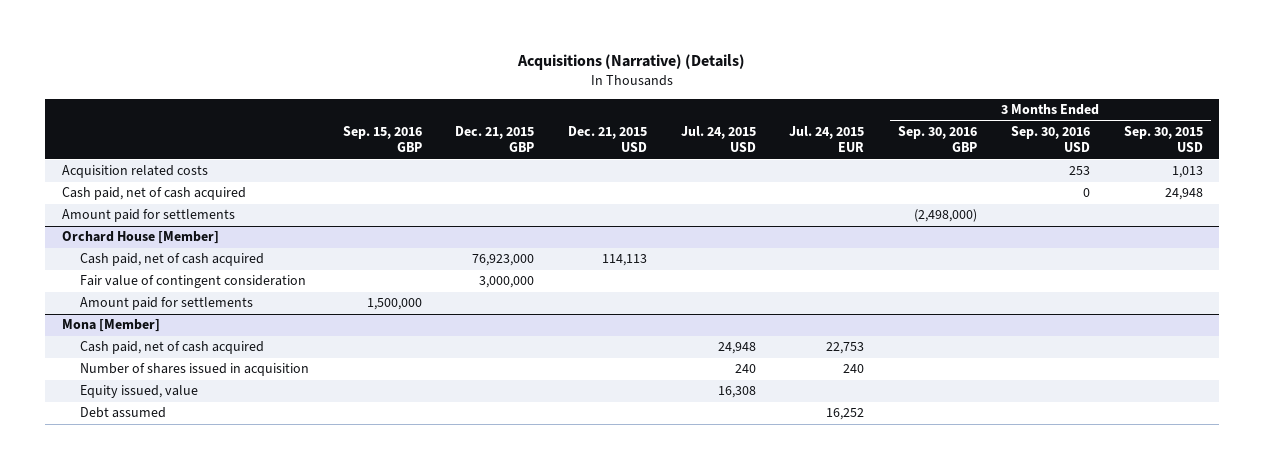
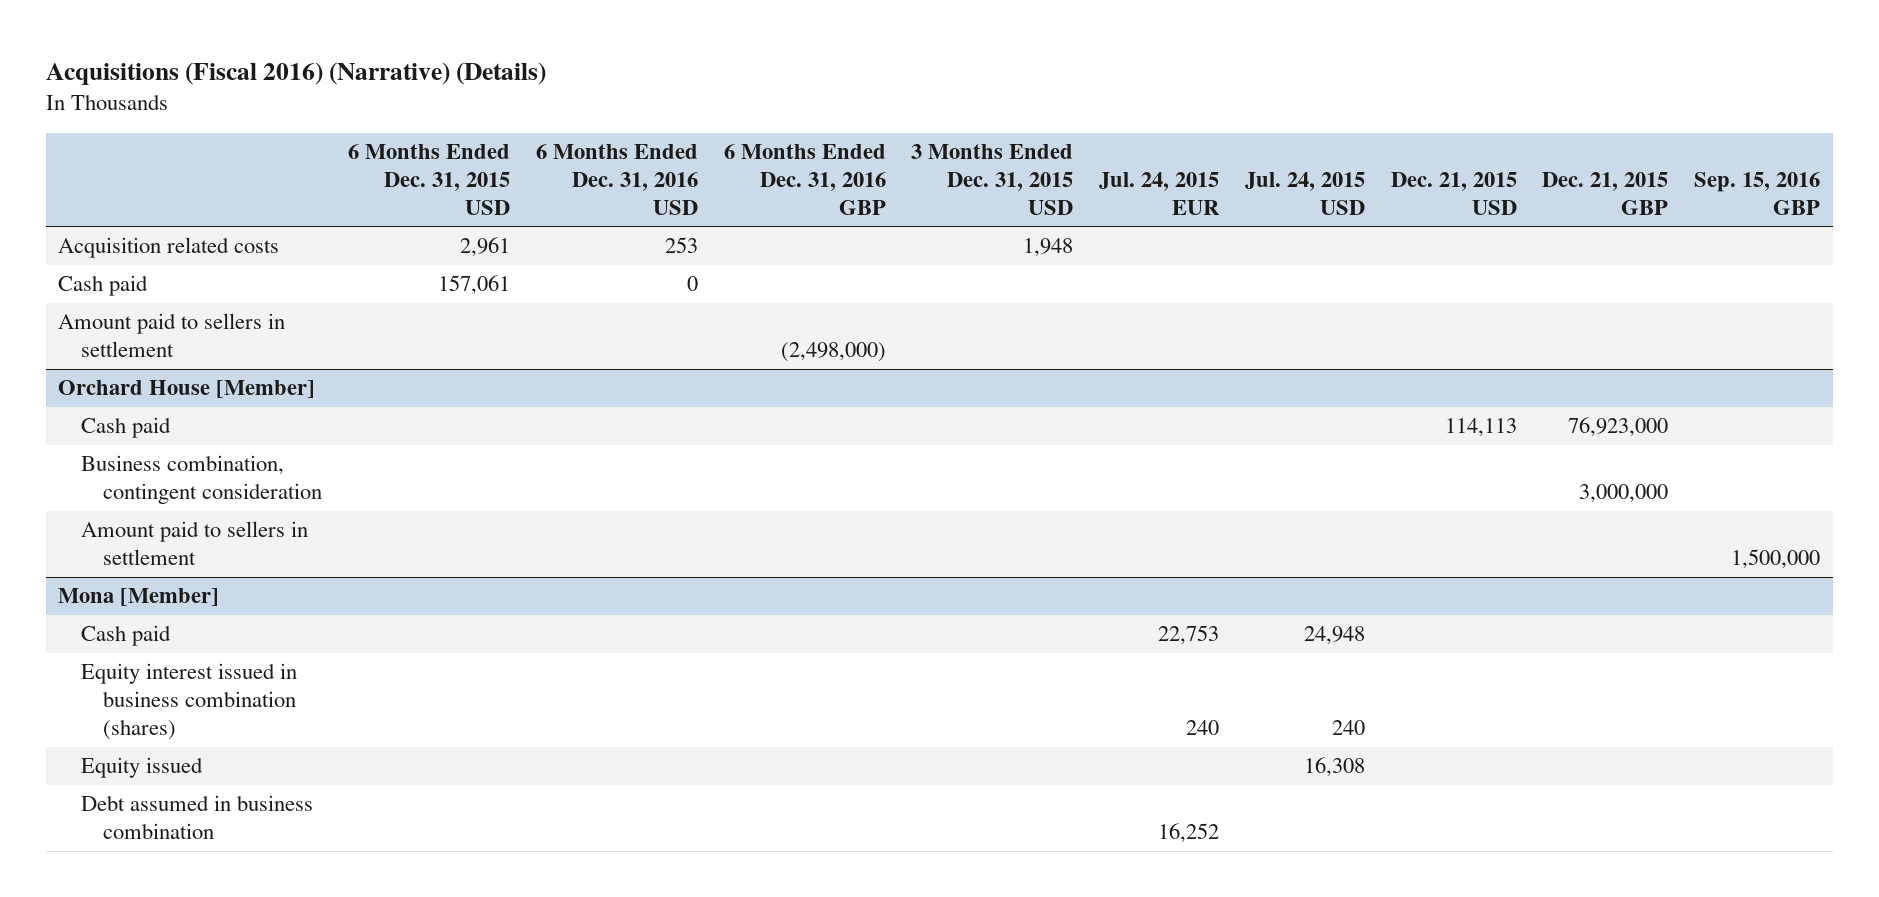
- Acquisitions (Narrative) (Details)
+ Acquisitions (Fiscal 2016) (Narrative) (Details)
- | Sep. 15, 2016 GBP | Dec. 21, 2015 GBP | Dec. 21, 2015 USD | Jul. 24, 2015 USD | Jul. 24, 2015 EUR | 3 Months Ended Sep. 30, 2016 GBP | 3 Months Ended Sep. 30, 2016 USD | 3 Months Ended Sep. 30, 2015 USD
+ | 6 Months Ended Dec. 31, 2015 USD | 6 Months Ended Dec. 31, 2016 USD | 6 Months Ended Dec. 31, 2016 GBP | 3 Months Ended Dec. 31, 2015 USD | Jul. 24, 2015 EUR | Jul. 24, 2015 USD | Dec. 21, 2015 USD | Dec. 21, 2015 GBP | Sep. 15, 2016 GBP
- Cash paid, net of cash acquired | | | | | | | 0 | 24,948
- Amount paid for settlements | | | | | | (2,498,000) | |
+ Cash paid | 157,061 | 0 | | | | | | |
+ Amount paid to sellers in settlement | | | (2,498,000) | | | | | |
@ Orchard House [Member]
- Cash paid, net of cash acquired | | 76,923,000 | 114,113 | | | | |
- Fair value of contingent consideration | | 3,000,000 | | | | | |
- Amount paid for settlements | 1,500,000 | | | | | | |
+ Cash paid | | | | | | | 114,113 | 76,923,000 |
+ Business combination, contingent consideration | | | | | | | | 3,000,000 |
+ Amount paid to sellers in settlement | | | | | | | | | 1,500,000
@ Mona [Member]
- Cash paid, net of cash acquired | | | | 24,948 | 22,753 | | |
- Number of shares issued in acquisition | | | | 240 | 240 | | |
- Equity issued, value | | | | 16,308 | | | |
- Debt assumed | | | | | 16,252 | | |
+ Cash paid | | | | | 22,753 | 24,948 | | |
+ Equity interest issued in business combination (shares) | | | | | 240 | 240 | | |
+ Equity issued | | | | | | 16,308 | | |
+ Debt assumed in business combination | | | | | 16,252 | | | |

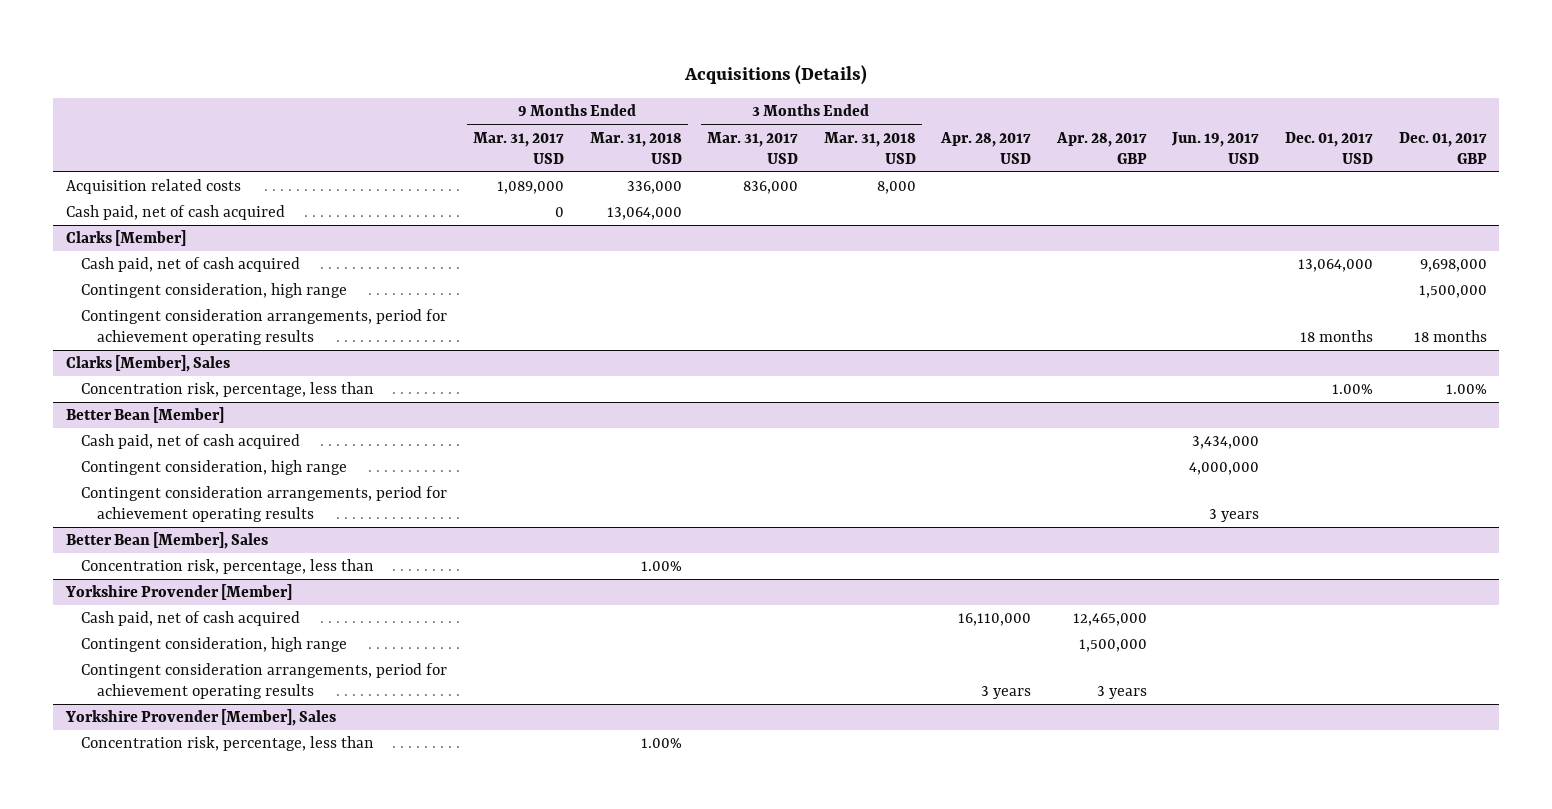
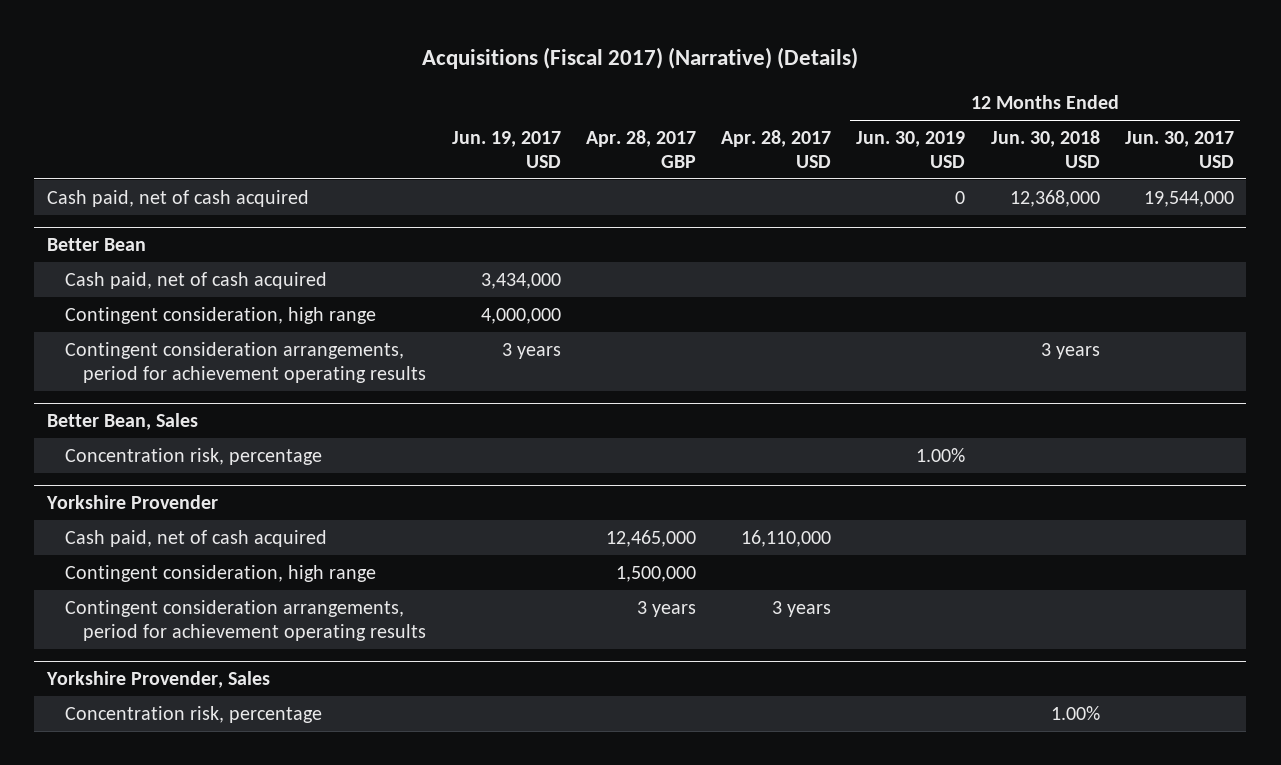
- Acquisitions (Details)
+ Acquisitions (Fiscal 2017) (Narrative) (Details)
- | 9 Months Ended Mar. 31, 2017 USD | 9 Months Ended Mar. 31, 2018 USD | 3 Months Ended Mar. 31, 2017 USD | 3 Months Ended Mar. 31, 2018 USD | Apr. 28, 2017 USD | Apr. 28, 2017 GBP | Jun. 19, 2017 USD | Dec. 01, 2017 USD | Dec. 01, 2017 GBP
+ | Jun. 19, 2017 USD | Apr. 28, 2017 GBP | Apr. 28, 2017 USD | 12 Months Ended Jun. 30, 2019 USD | 12 Months Ended Jun. 30, 2018 USD | 12 Months Ended Jun. 30, 2017 USD
- Acquisition related costs | 1,089,000 | 336,000 | 836,000 | 8,000 | | | | |
- Clarks [Member]
- Cash paid, net of cash acquired | | | | | | | | 13,064,000 | 9,698,000
- Contingent consideration, high range | | | | | | | | | 1,500,000
- Contingent consideration arrangements, period for achievement operating results | | | | | | | | 18 months | 18 months
- Clarks [Member], Sales
- Concentration risk, percentage, less than | | | | | | | | 1.00% | 1.00%
- Better Bean [Member]
+ Better Bean
- Better Bean [Member], Sales
- Concentration risk, percentage, less than | | 1.00% | | | | | | |
- Yorkshire Provender [Member]
+ Better Bean, Sales
+ Concentration risk, percentage | | | | 1.00% | |
+ Yorkshire Provender
- Yorkshire Provender [Member], Sales
- Concentration risk, percentage, less than | | 1.00% | | | | | | |
+ Yorkshire Provender, Sales
+ Concentration risk, percentage | | | | | 1.00% |

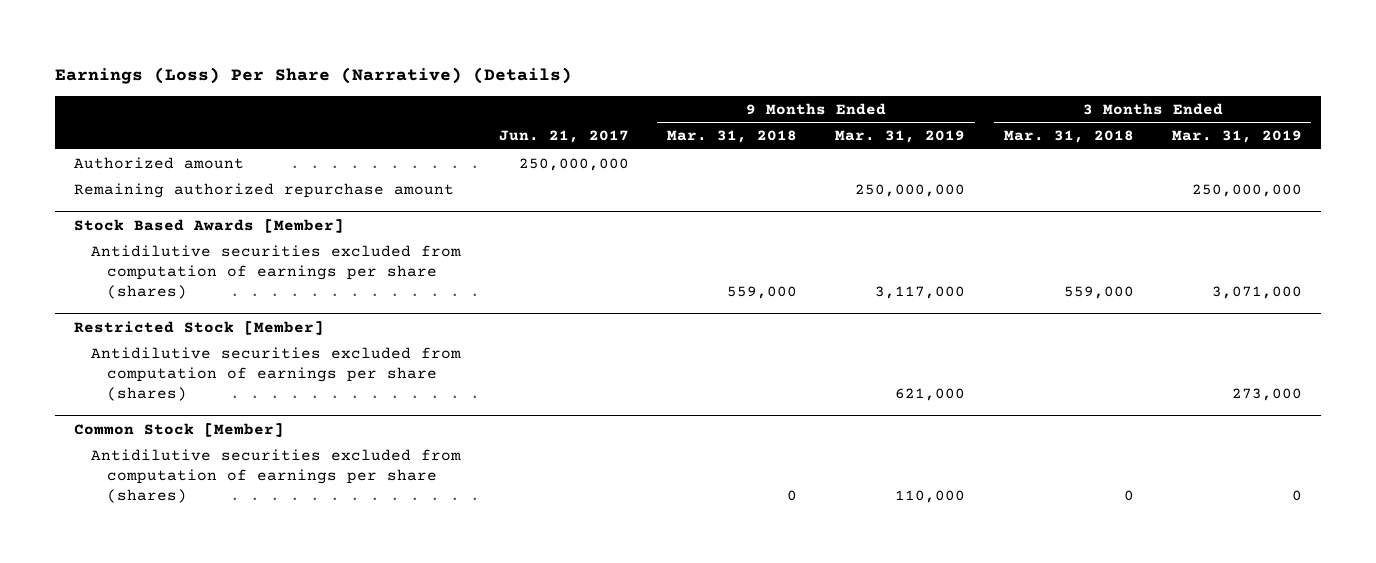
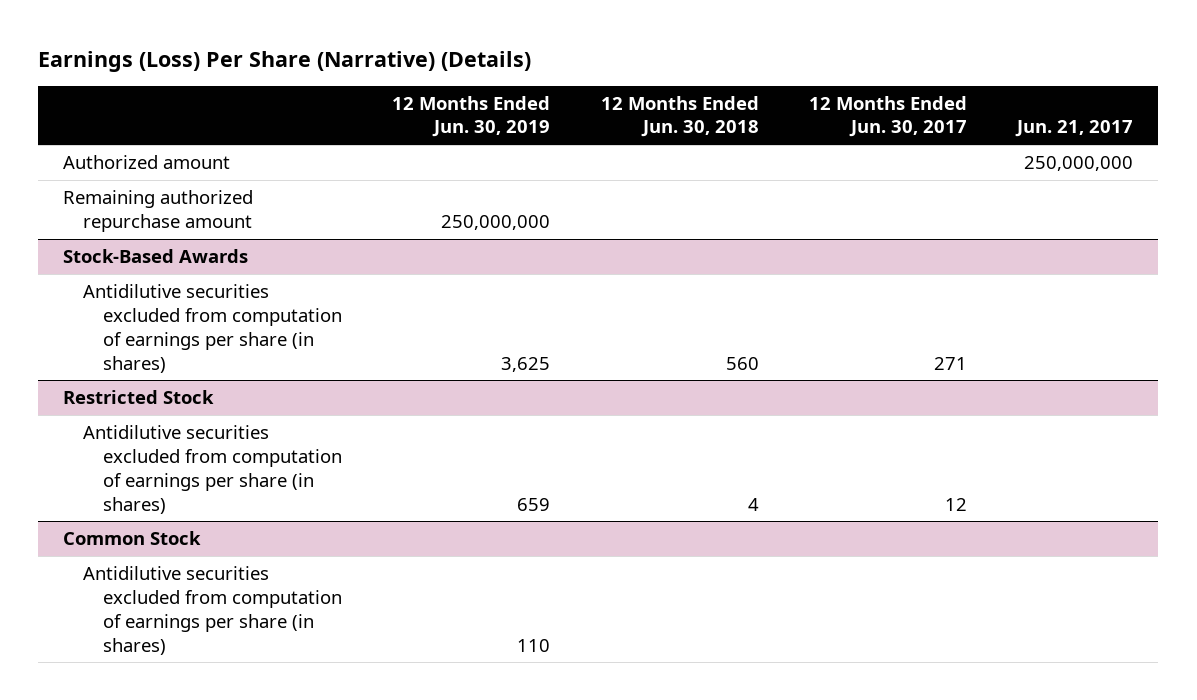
- | Jun. 21, 2017 | 9 Months Ended Mar. 31, 2018 | 9 Months Ended Mar. 31, 2019 | 3 Months Ended Mar. 31, 2018 | 3 Months Ended Mar. 31, 2019
+ | 12 Months Ended Jun. 30, 2019 | 12 Months Ended Jun. 30, 2018 | 12 Months Ended Jun. 30, 2017 | Jun. 21, 2017
- Stock Based Awards [Member]
- Antidilutive securities excluded from computation of earnings per share (shares) | | 559,000 | 3,117,000 | 559,000 | 3,071,000
- Restricted Stock [Member]
- Antidilutive securities excluded from computation of earnings per share (shares) | | | 621,000 | | 273,000
- Common Stock [Member]
- Antidilutive securities excluded from computation of earnings per share (shares) | | 0 | 110,000 | 0 | 0
+ Stock-Based Awards
+ Antidilutive securities excluded from computation of earnings per share (in shares) | 3,625 | 560 | 271 |
+ Restricted Stock
+ Antidilutive securities excluded from computation of earnings per share (in shares) | 659 | 4 | 12 |
+ Common Stock
+ Antidilutive securities excluded from computation of earnings per share (in shares) | 110 | | |

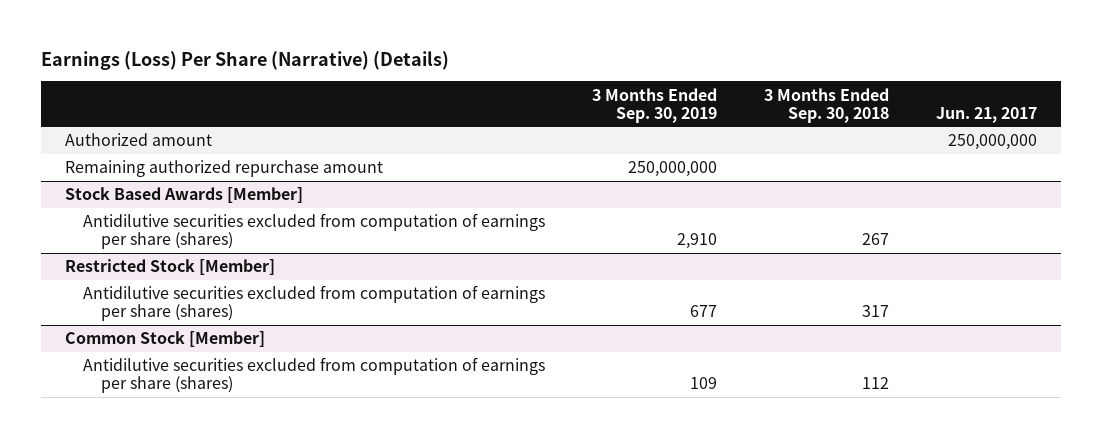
- | 12 Months Ended Jun. 30, 2019 | 12 Months Ended Jun. 30, 2018 | 12 Months Ended Jun. 30, 2017 | Jun. 21, 2017
+ | 3 Months Ended Sep. 30, 2019 | 3 Months Ended Sep. 30, 2018 | Jun. 21, 2017
- Stock-Based Awards
- Antidilutive securities excluded from computation of earnings per share (in shares) | 3,625 | 560 | 271 |
- Restricted Stock
- Antidilutive securities excluded from computation of earnings per share (in shares) | 659 | 4 | 12 |
- Common Stock
- Antidilutive securities excluded from computation of earnings per share (in shares) | 110 | | |
+ Stock Based Awards [Member]
+ Antidilutive securities excluded from computation of earnings per share (shares) | 2,910 | 267 |
+ Restricted Stock [Member]
+ Antidilutive securities excluded from computation of earnings per share (shares) | 677 | 317 |
+ Common Stock [Member]
+ Antidilutive securities excluded from computation of earnings per share (shares) | 109 | 112 |

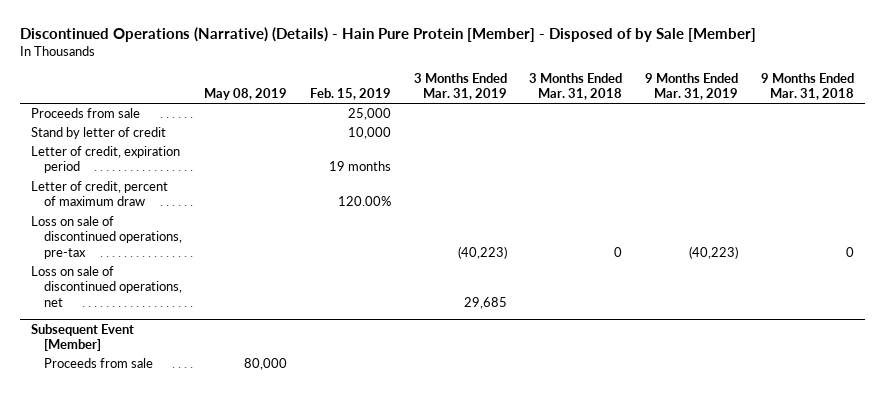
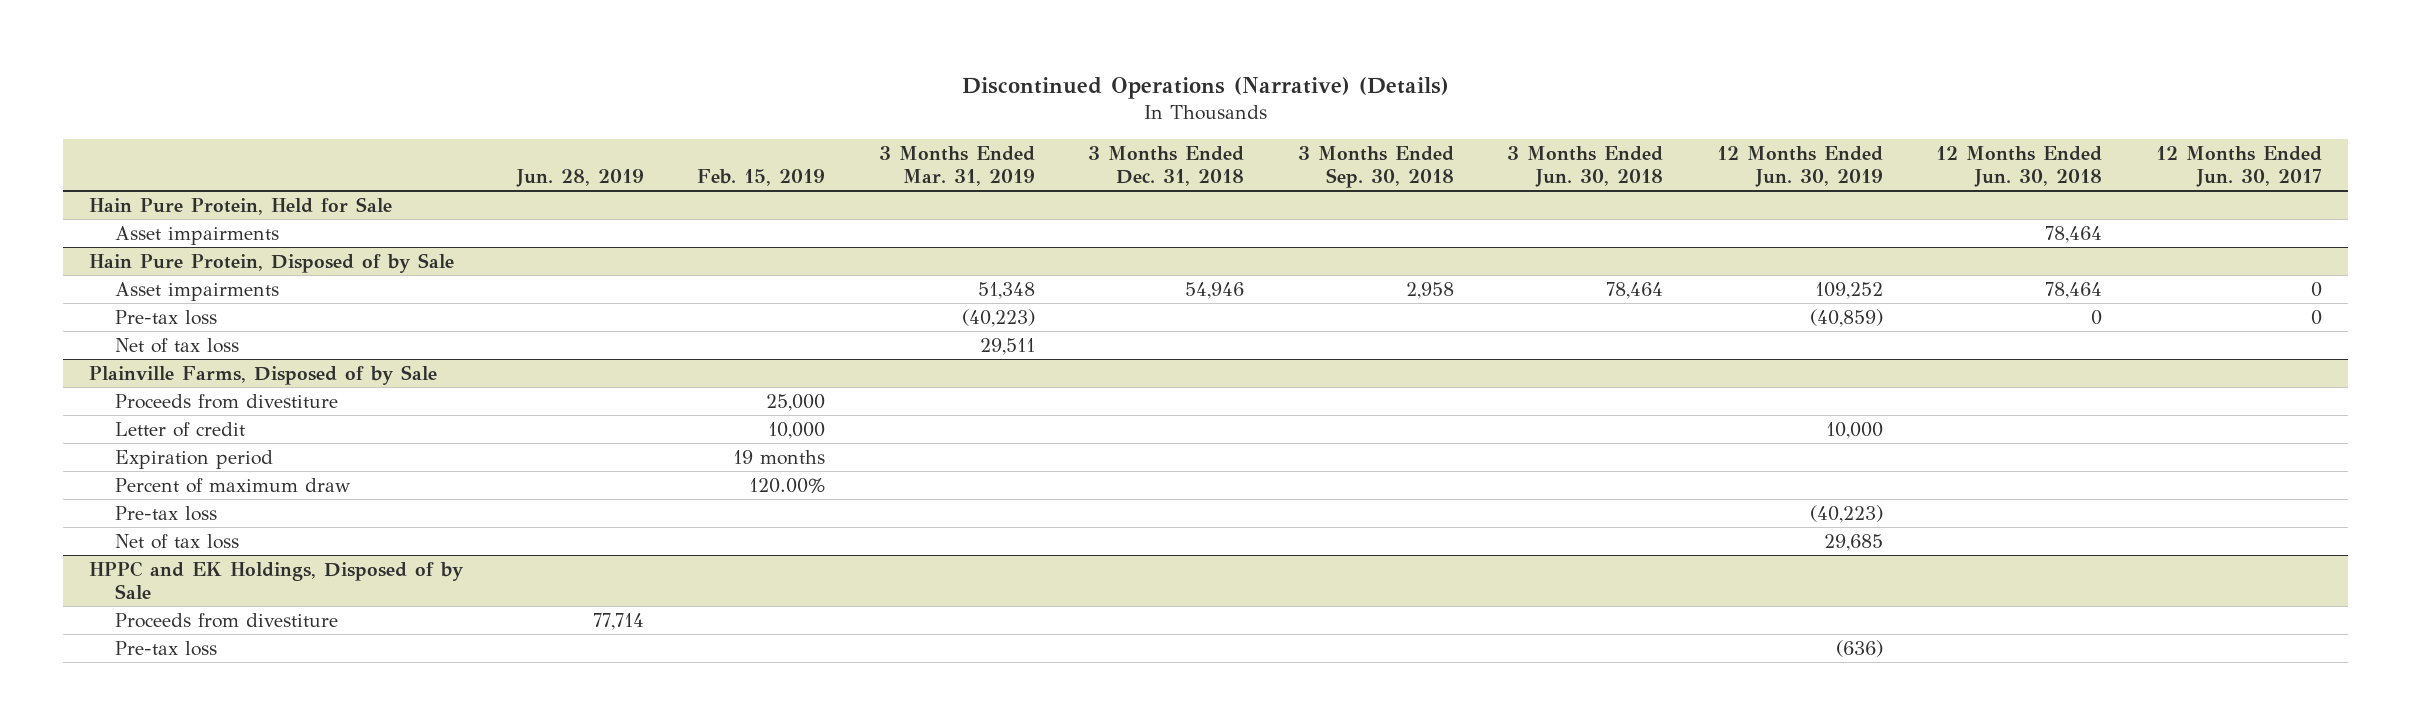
- Discontinued Operations (Narrative) (Details) - Hain Pure Protein [Member] - Disposed of by Sale [Member]
+ Discontinued Operations (Narrative) (Details)
- | May 08, 2019 | Feb. 15, 2019 | 3 Months Ended Mar. 31, 2019 | 3 Months Ended Mar. 31, 2018 | 9 Months Ended Mar. 31, 2019 | 9 Months Ended Mar. 31, 2018
+ | Jun. 28, 2019 | Feb. 15, 2019 | 3 Months Ended Mar. 31, 2019 | 3 Months Ended Dec. 31, 2018 | 3 Months Ended Sep. 30, 2018 | 3 Months Ended Jun. 30, 2018 | 12 Months Ended Jun. 30, 2019 | 12 Months Ended Jun. 30, 2018 | 12 Months Ended Jun. 30, 2017
- Proceeds from sale | | 25,000 | | | |
- Stand by letter of credit | | 10,000 | | | |
- Letter of credit, expiration period | | 19 months | | | |
- Letter of credit, percent of maximum draw | | 120.00% | | | |
- Loss on sale of discontinued operations, pre-tax | | | (40,223) | 0 | (40,223) | 0
- Loss on sale of discontinued operations, net | | | 29,685 | | |
- Subsequent Event [Member]
- Proceeds from sale | 80,000 | | | | |
+ Hain Pure Protein, Held for Sale
+ Asset impairments | | | | | | | | 78,464 |
+ Hain Pure Protein, Disposed of by Sale
+ Asset impairments | | | 51,348 | 54,946 | 2,958 | 78,464 | 109,252 | 78,464 | 0
+ Pre-tax loss | | | (40,223) | | | | (40,859) | 0 | 0
+ Net of tax loss | | | 29,511 | | | | | |
+ Plainville Farms, Disposed of by Sale
+ Proceeds from divestiture | | 25,000 | | | | | | |
+ Letter of credit | | 10,000 | | | | | 10,000 | |
+ Expiration period | | 19 months | | | | | | |
+ Percent of maximum draw | | 120.00% | | | | | | |
+ Pre-tax loss | | | | | | | (40,223) | |
+ Net of tax loss | | | | | | | 29,685 | |
+ HPPC and EK Holdings, Disposed of by Sale
+ Proceeds from divestiture | 77,714 | | | | | | | |
+ Pre-tax loss | | | | | | | (636) | |

